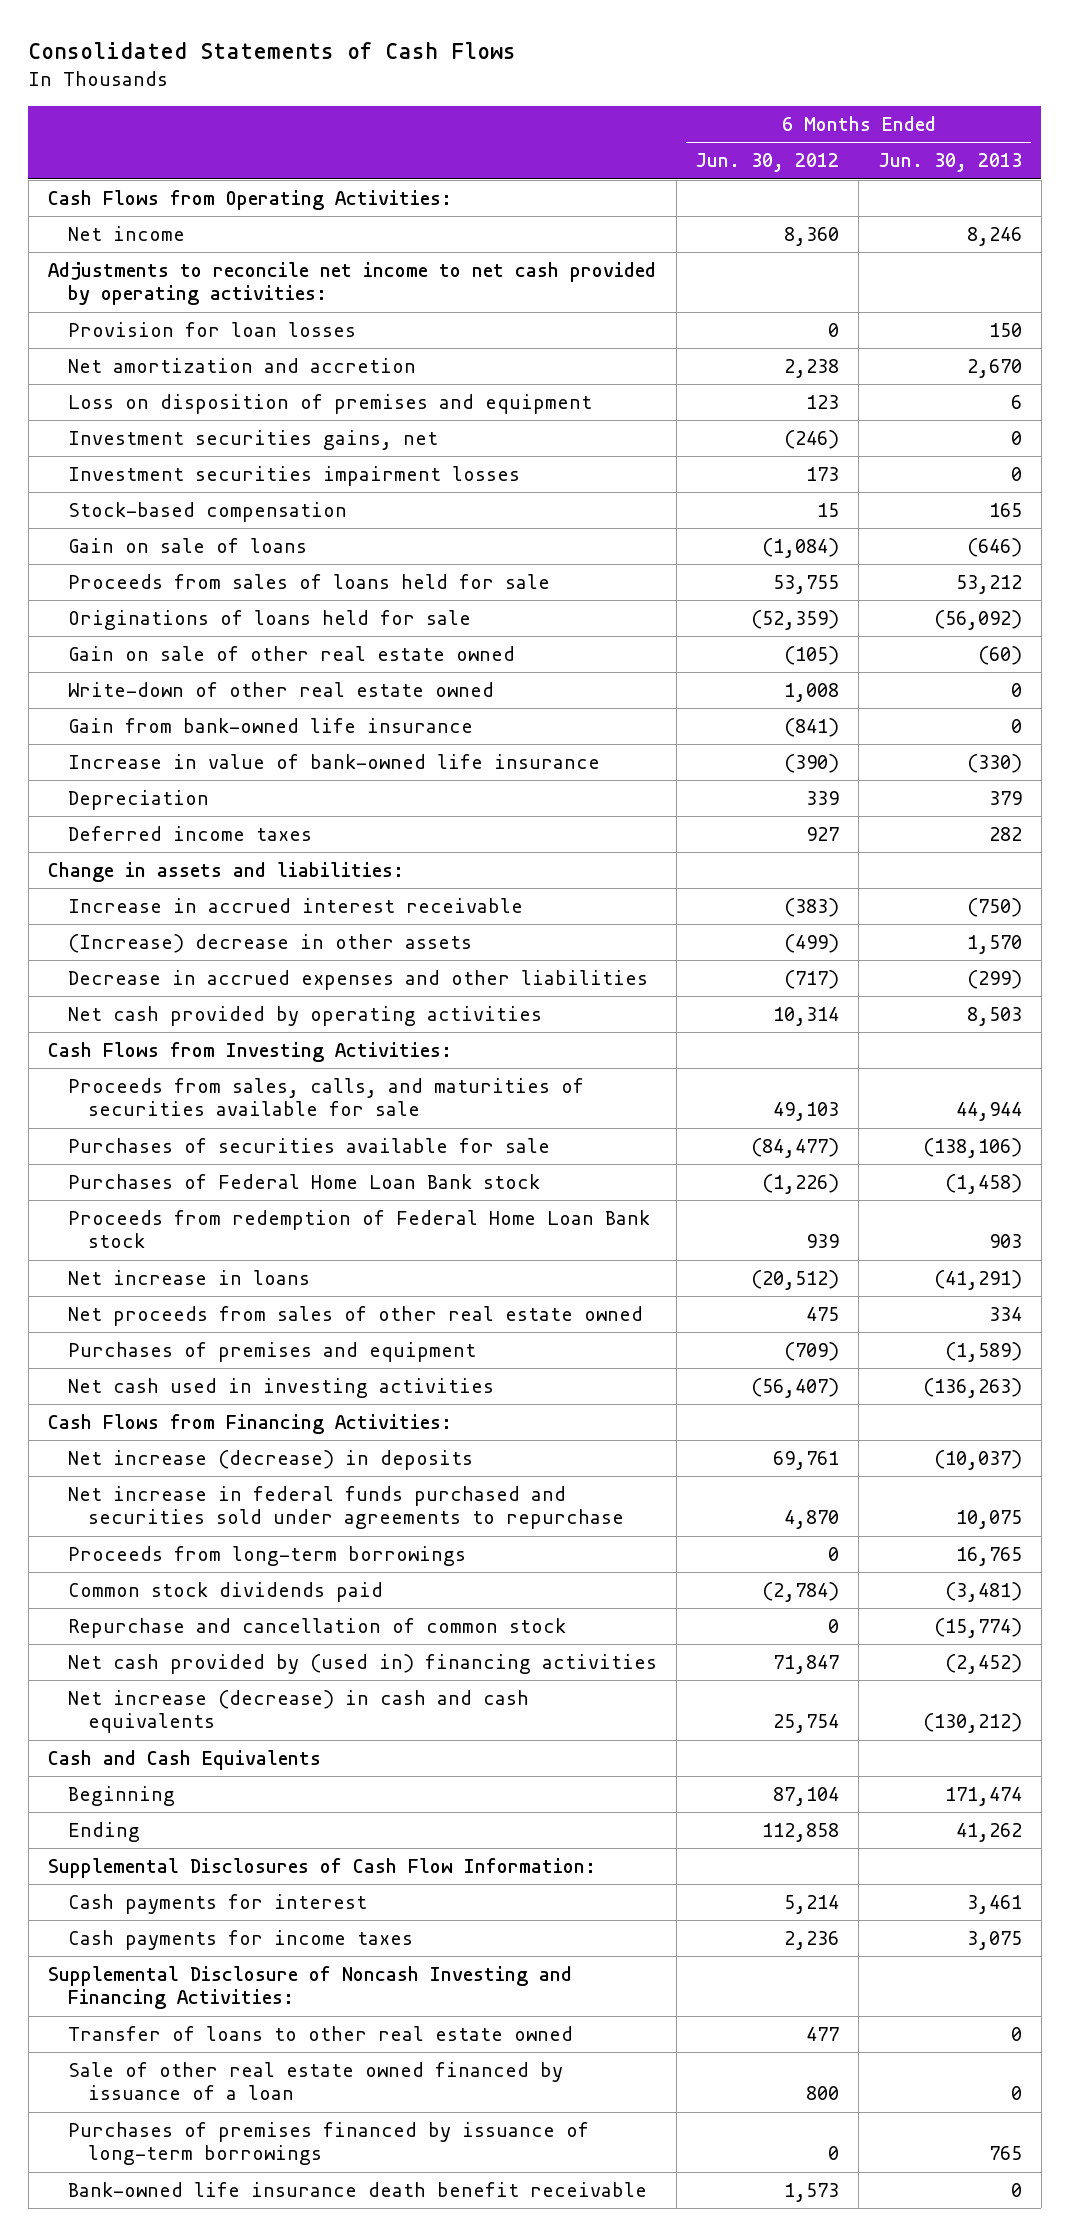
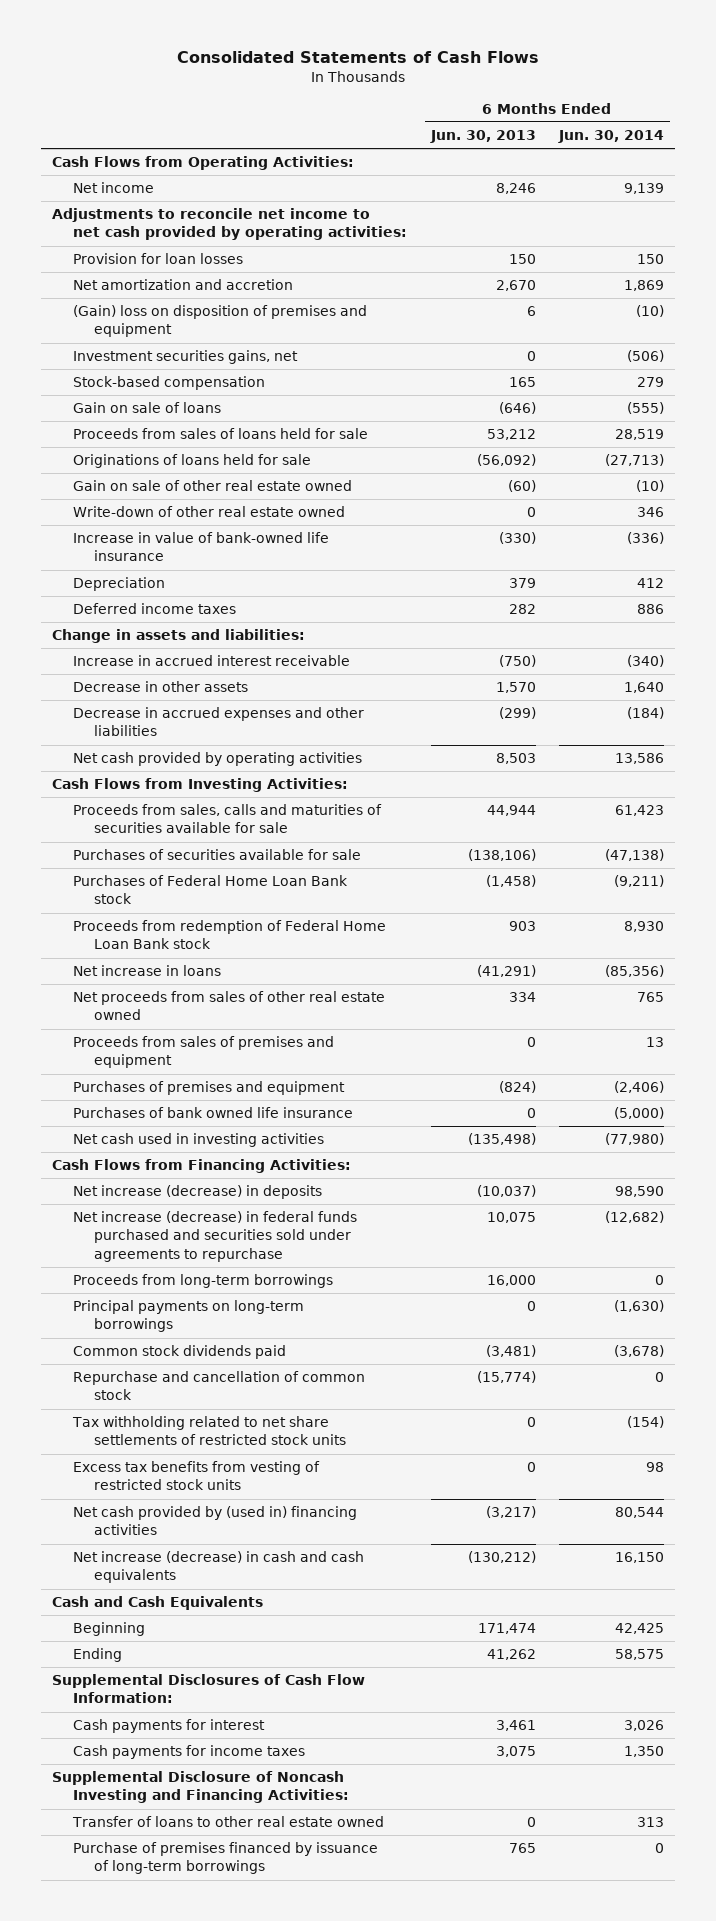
- | 6 Months Ended Jun. 30, 2012 | 6 Months Ended Jun. 30, 2013
+ | 6 Months Ended Jun. 30, 2013 | 6 Months Ended Jun. 30, 2014
- Loss on disposition of premises and equipment | 123 | 6
+ (Gain) loss on disposition of premises and equipment | 6 | (10)
- Investment securities impairment losses | 173 | 0
- Gain from bank-owned life insurance | (841) | 0
- (Increase) decrease in other assets | (499) | 1,570
+ Decrease in other assets | 1,570 | 1,640
- Proceeds from sales, calls, and maturities of securities available for sale | 49,103 | 44,944
+ Proceeds from sales, calls and maturities of securities available for sale | 44,944 | 61,423
- Purchases of premises and equipment | (709) | (1,589)
- Net cash used in investing activities | (56,407) | (136,263)
+ Proceeds from sales of premises and equipment | 0 | 13
+ Purchases of premises and equipment | (824) | (2,406)
+ Purchases of bank owned life insurance | 0 | (5,000)
+ Net cash used in investing activities | (135,498) | (77,980)
- Net increase in federal funds purchased and securities sold under agreements to repurchase | 4,870 | 10,075
- Proceeds from long-term borrowings | 0 | 16,765
+ Net increase (decrease) in federal funds purchased and securities sold under agreements to repurchase | 10,075 | (12,682)
+ Proceeds from long-term borrowings | 16,000 | 0
+ Principal payments on long-term borrowings | 0 | (1,630)
- Net cash provided by (used in) financing activities | 71,847 | (2,452)
+ Tax withholding related to net share settlements of restricted stock units | 0 | (154)
+ Excess tax benefits from vesting of restricted stock units | 0 | 98
+ Net cash provided by (used in) financing activities | (3,217) | 80,544
- Sale of other real estate owned financed by issuance of a loan | 800 | 0
- Purchases of premises financed by issuance of long-term borrowings | 0 | 765
- Bank-owned life insurance death benefit receivable | 1,573 | 0
+ Purchase of premises financed by issuance of long-term borrowings | 765 | 0

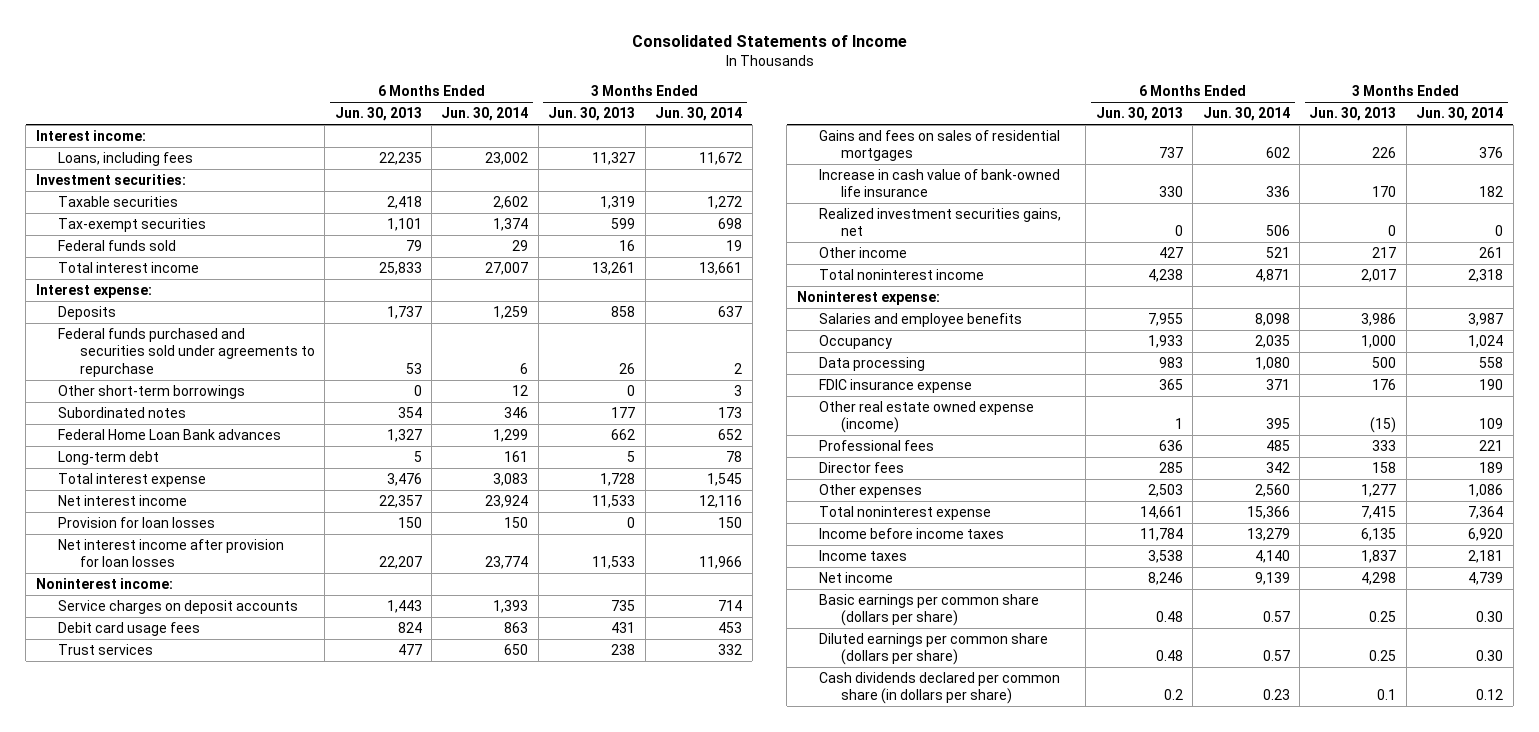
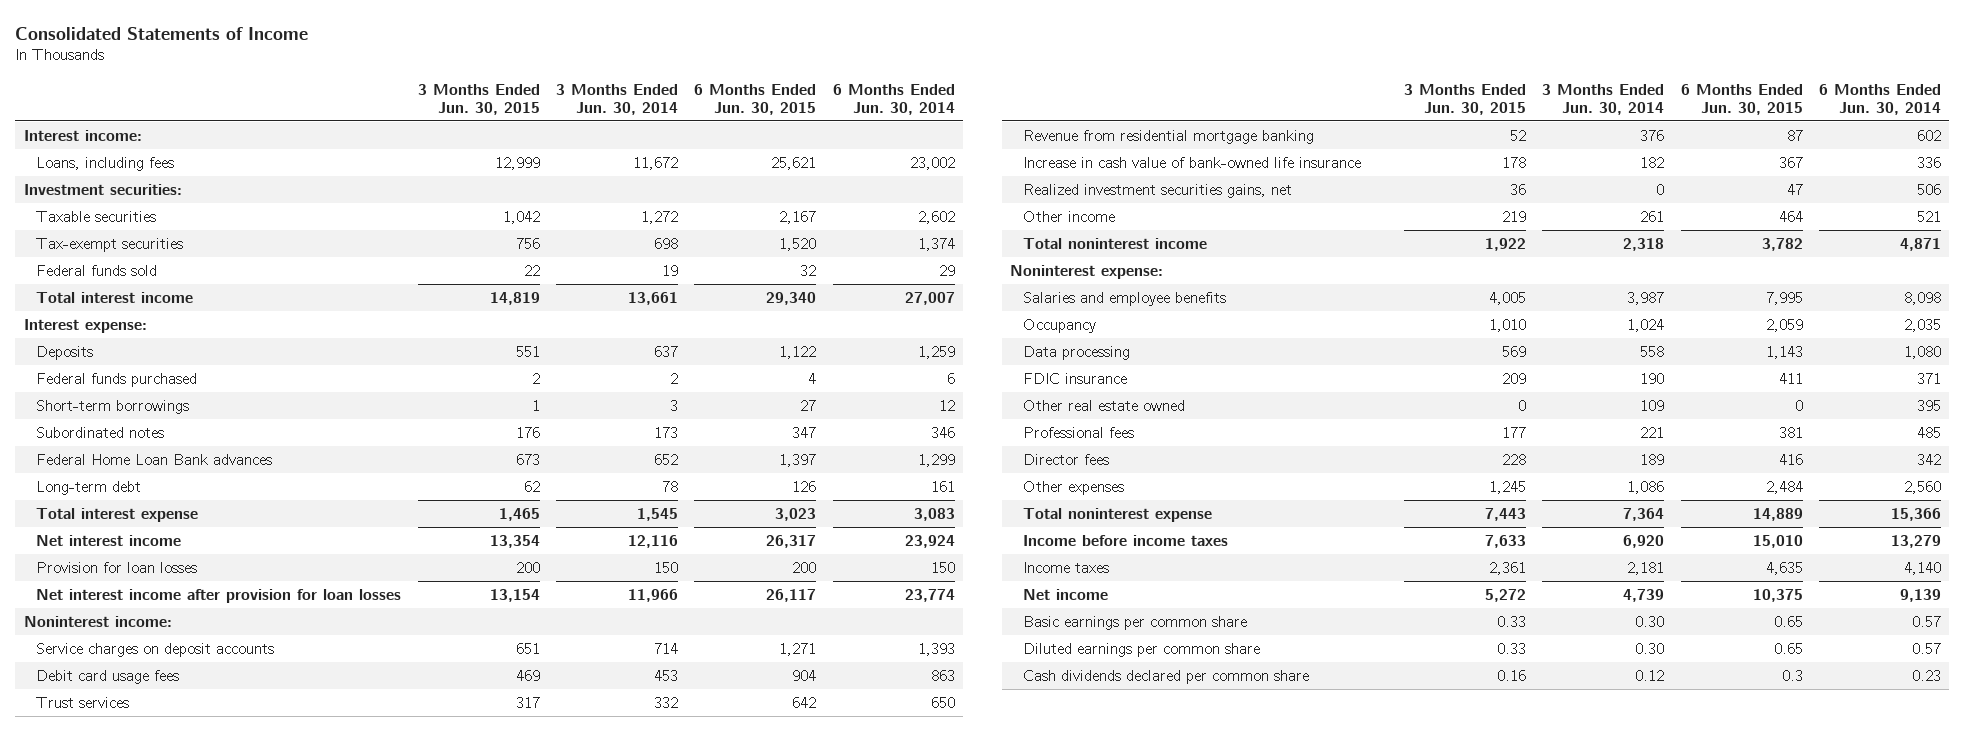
- | 6 Months Ended Jun. 30, 2013 | 6 Months Ended Jun. 30, 2014 | 3 Months Ended Jun. 30, 2013 | 3 Months Ended Jun. 30, 2014
+ | 3 Months Ended Jun. 30, 2015 | 3 Months Ended Jun. 30, 2014 | 6 Months Ended Jun. 30, 2015 | 6 Months Ended Jun. 30, 2014
- Federal funds purchased and securities sold under agreements to repurchase | 53 | 6 | 26 | 2
- Other short-term borrowings | 0 | 12 | 0 | 3
+ Federal funds purchased | 2 | 2 | 4 | 6
+ Short-term borrowings | 1 | 3 | 27 | 12
- Gains and fees on sales of residential mortgages | 737 | 602 | 226 | 376
+ Revenue from residential mortgage banking | 52 | 376 | 87 | 602
- FDIC insurance expense | 365 | 371 | 176 | 190
- Other real estate owned expense (income) | 1 | 395 | (15) | 109
+ FDIC insurance | 209 | 190 | 411 | 371
+ Other real estate owned | 0 | 109 | 0 | 395
- Basic earnings per common share (dollars per share) | 0.48 | 0.57 | 0.25 | 0.30
- Diluted earnings per common share (dollars per share) | 0.48 | 0.57 | 0.25 | 0.30
- Cash dividends declared per common share (in dollars per share) | 0.2 | 0.23 | 0.1 | 0.12
+ Basic earnings per common share | 0.33 | 0.30 | 0.65 | 0.57
+ Diluted earnings per common share | 0.33 | 0.30 | 0.65 | 0.57
+ Cash dividends declared per common share | 0.16 | 0.12 | 0.3 | 0.23

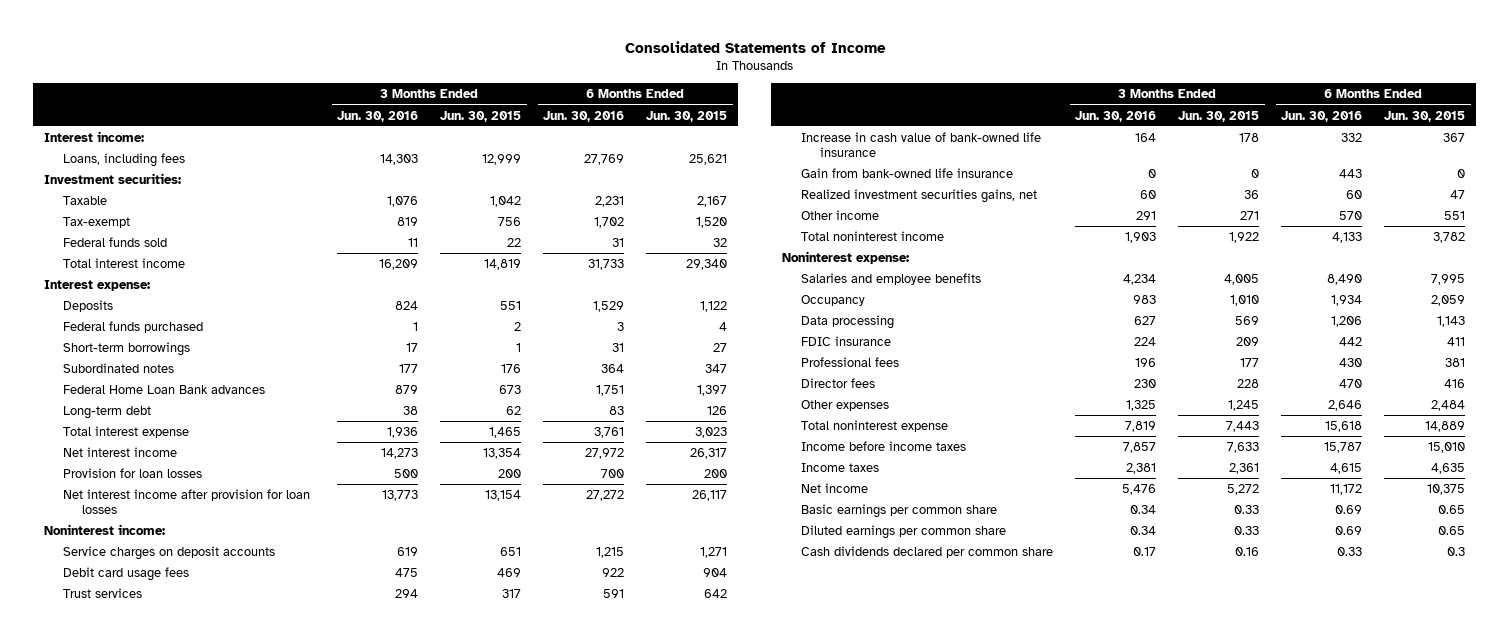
- | 3 Months Ended Jun. 30, 2015 | 3 Months Ended Jun. 30, 2014 | 6 Months Ended Jun. 30, 2015 | 6 Months Ended Jun. 30, 2014
+ | 3 Months Ended Jun. 30, 2016 | 3 Months Ended Jun. 30, 2015 | 6 Months Ended Jun. 30, 2016 | 6 Months Ended Jun. 30, 2015
- Taxable securities | 1,042 | 1,272 | 2,167 | 2,602
- Tax-exempt securities | 756 | 698 | 1,520 | 1,374
+ Taxable | 1,076 | 1,042 | 2,231 | 2,167
+ Tax-exempt | 819 | 756 | 1,702 | 1,520
- Revenue from residential mortgage banking | 52 | 376 | 87 | 602
+ Gain from bank-owned life insurance | 0 | 0 | 443 | 0
- Other income | 219 | 261 | 464 | 521
+ Other income | 291 | 271 | 570 | 551
- Other real estate owned | 0 | 109 | 0 | 395

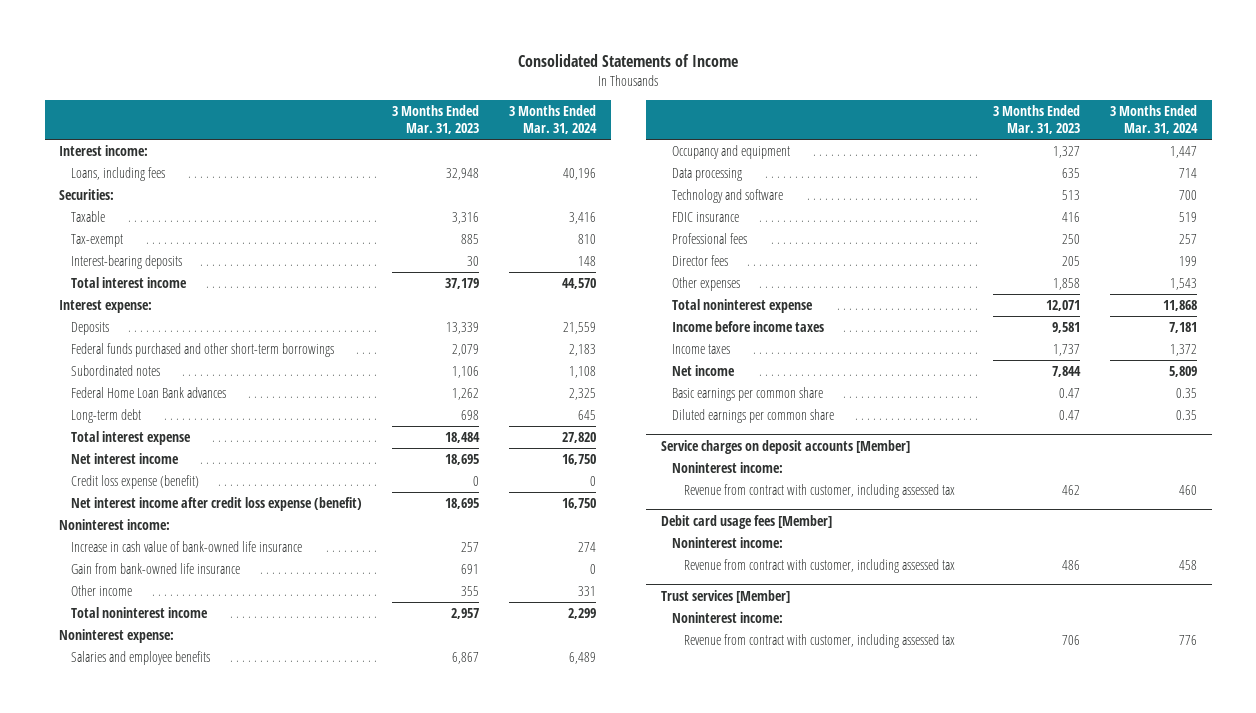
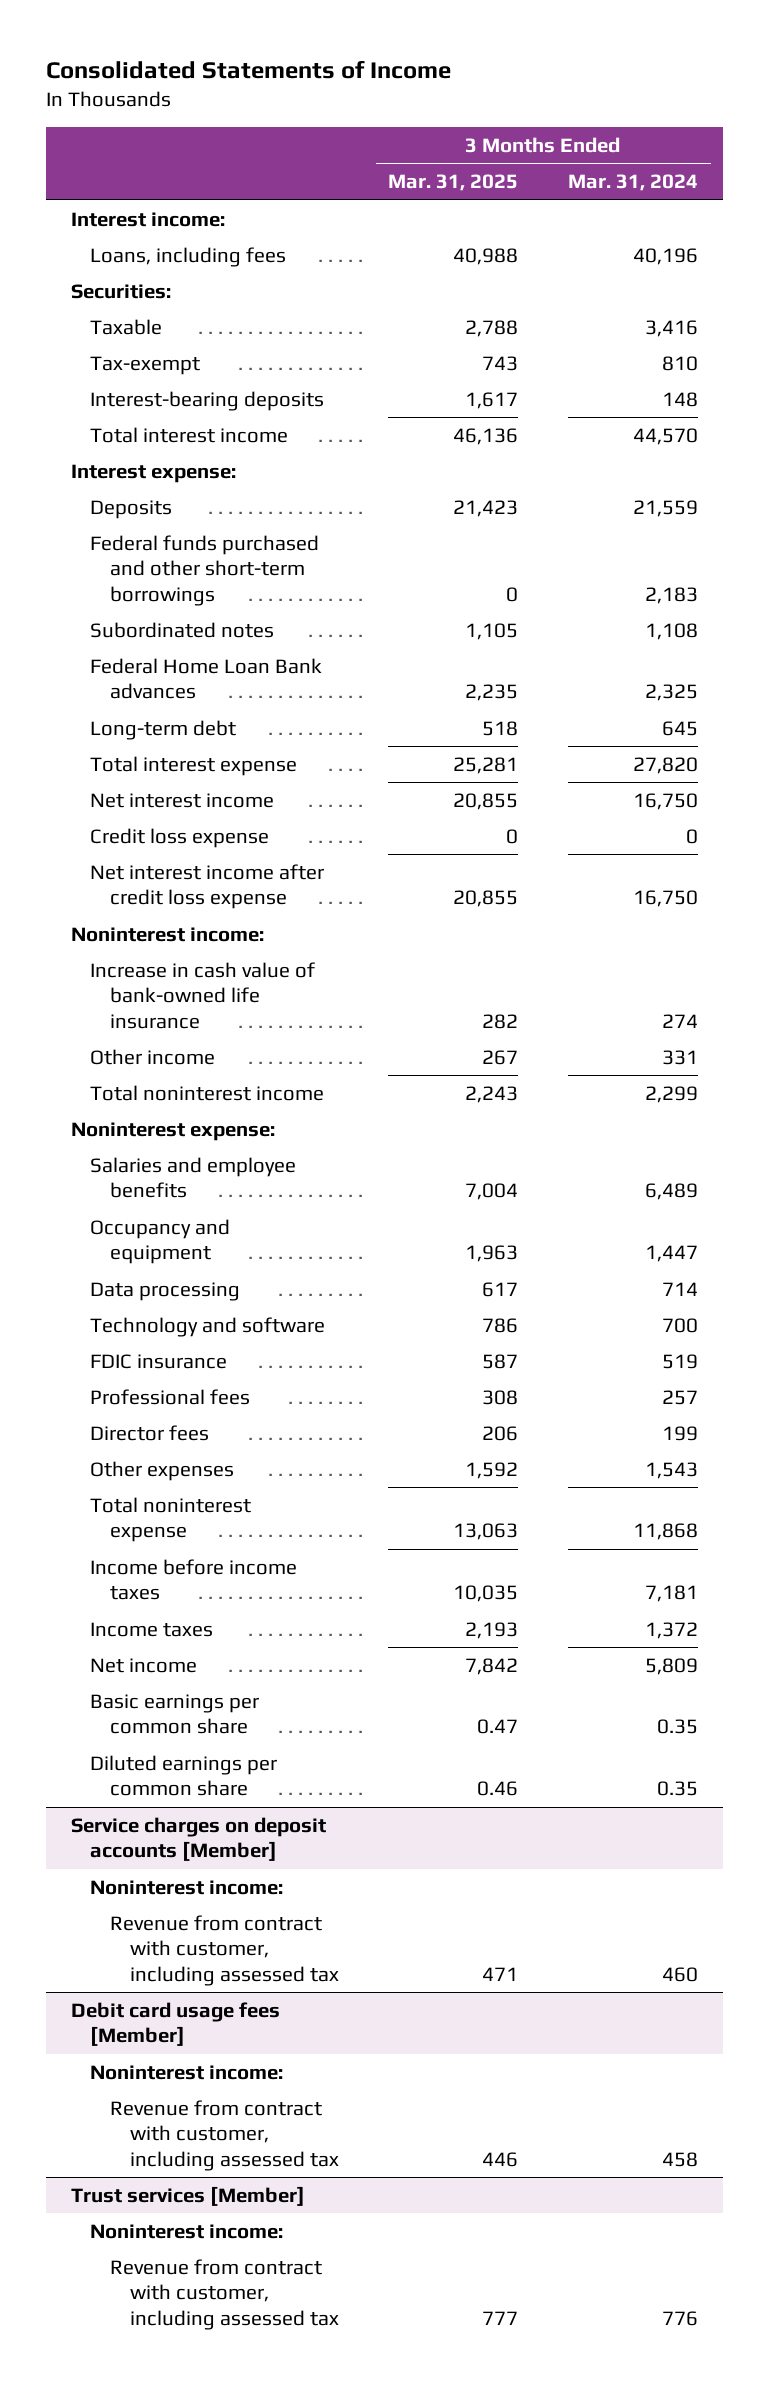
- | 3 Months Ended Mar. 31, 2023 | 3 Months Ended Mar. 31, 2024
+ | 3 Months Ended Mar. 31, 2025 | 3 Months Ended Mar. 31, 2024
- Credit loss expense (benefit) | 0 | 0
- Net interest income after credit loss expense (benefit) | 18,695 | 16,750
+ Credit loss expense | 0 | 0
+ Net interest income after credit loss expense | 20,855 | 16,750
- Gain from bank-owned life insurance | 691 | 0

